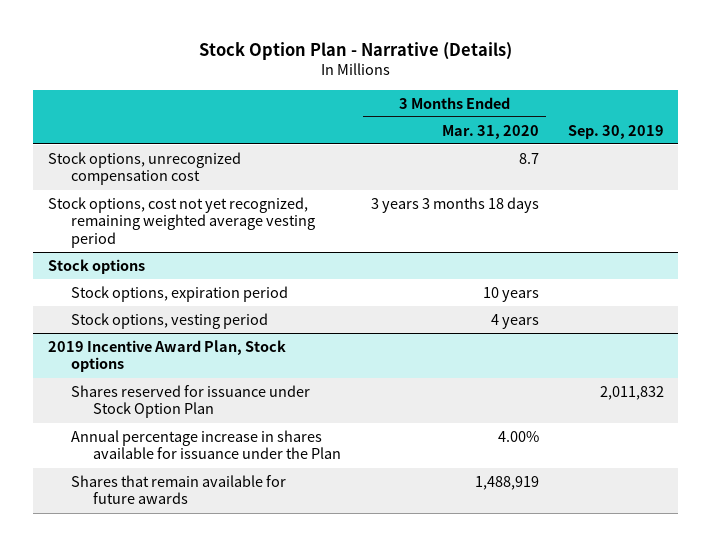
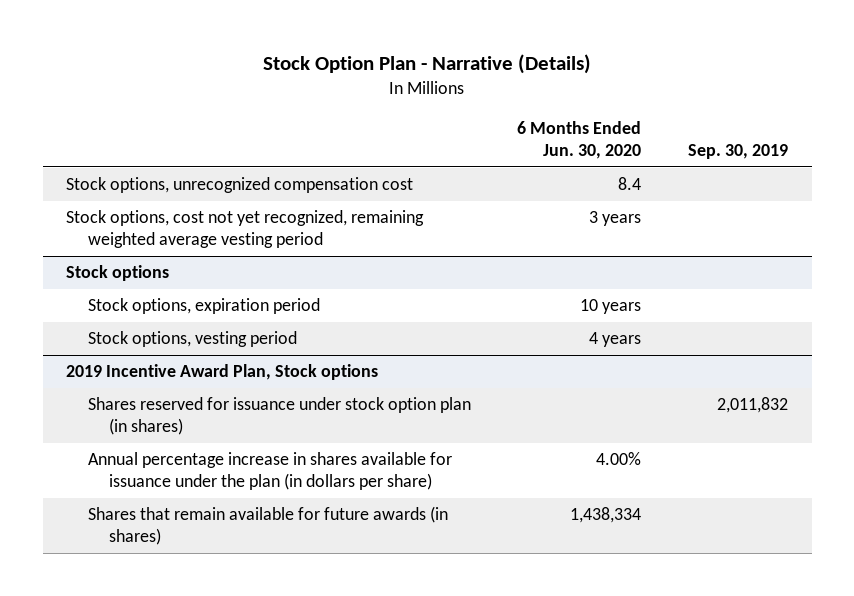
- | 3 Months Ended Mar. 31, 2020 | Sep. 30, 2019
+ | 6 Months Ended Jun. 30, 2020 | Sep. 30, 2019
@ 2019 Incentive Award Plan, Stock options
- Shares reserved for issuance under Stock Option Plan | | 2,011,832
- Annual percentage increase in shares available for issuance under the Plan | 4.00% |
- Shares that remain available for future awards | 1,488,919 |
+ Shares reserved for issuance under stock option plan (in shares) | | 2,011,832
+ Annual percentage increase in shares available for issuance under the plan (in dollars per share) | 4.00% |
+ Shares that remain available for future awards (in shares) | 1,438,334 |

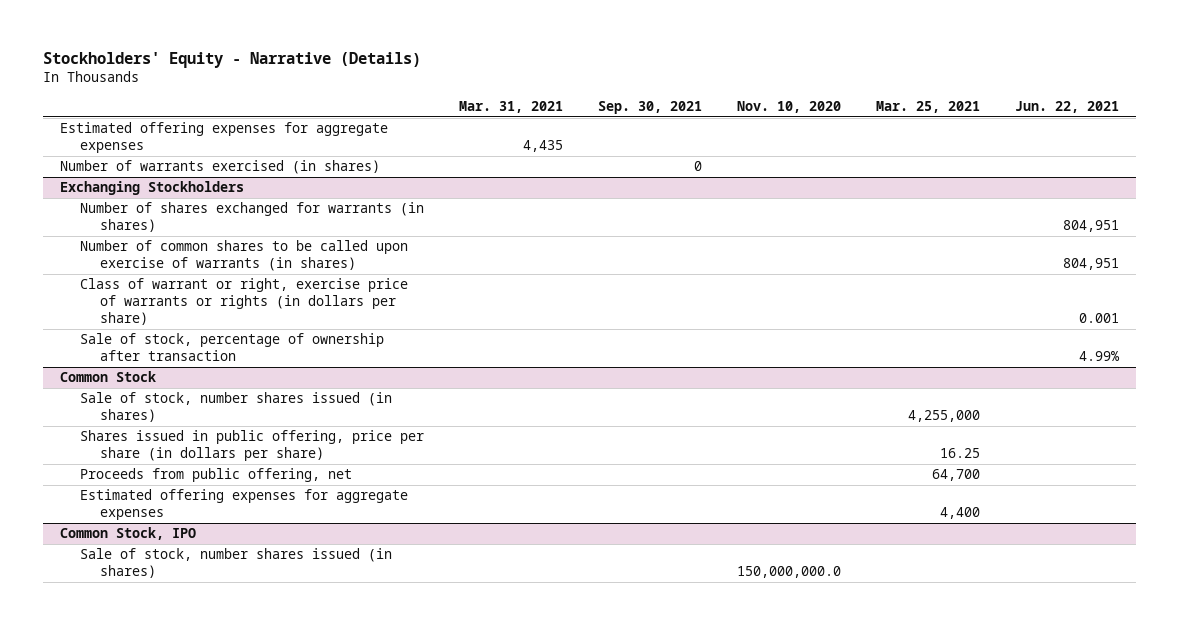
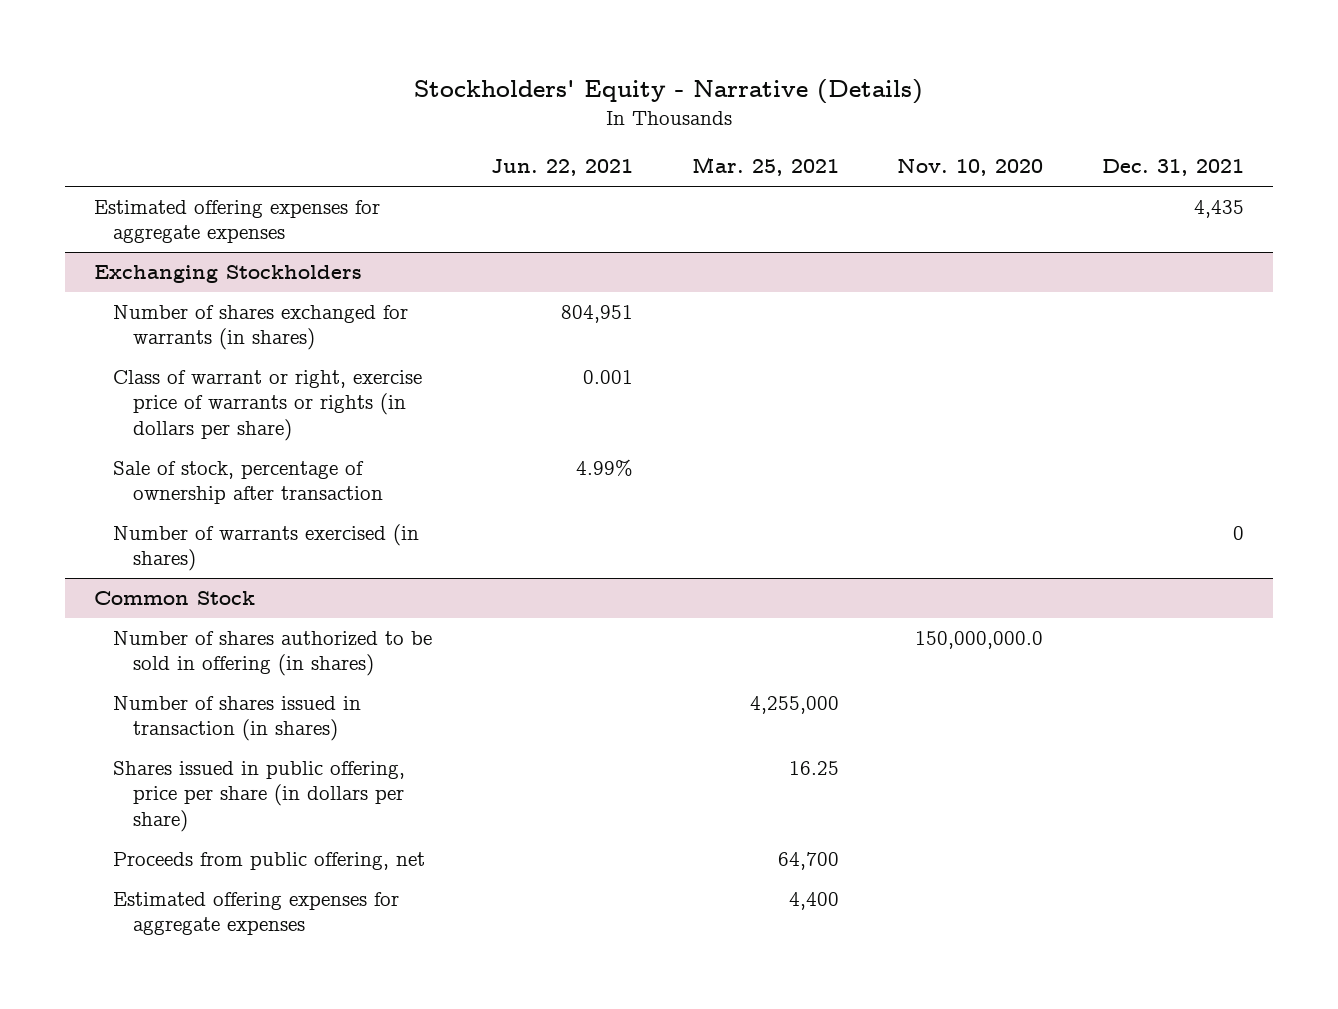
- | Mar. 31, 2021 | Sep. 30, 2021 | Nov. 10, 2020 | Mar. 25, 2021 | Jun. 22, 2021
+ | Jun. 22, 2021 | Mar. 25, 2021 | Nov. 10, 2020 | Dec. 31, 2021
- Number of warrants exercised (in shares) | | 0 | | |
@ Exchanging Stockholders
- Number of common shares to be called upon exercise of warrants (in shares) | | | | | 804,951
+ Number of warrants exercised (in shares) | | | | 0
@ Common Stock
- Sale of stock, number shares issued (in shares) | | | | 4,255,000 |
+ Number of shares authorized to be sold in offering (in shares) | | | 150,000,000.0 |
+ Number of shares issued in transaction (in shares) | | 4,255,000 | |
- Common Stock, IPO
- Sale of stock, number shares issued (in shares) | | | 150,000,000.0 | |

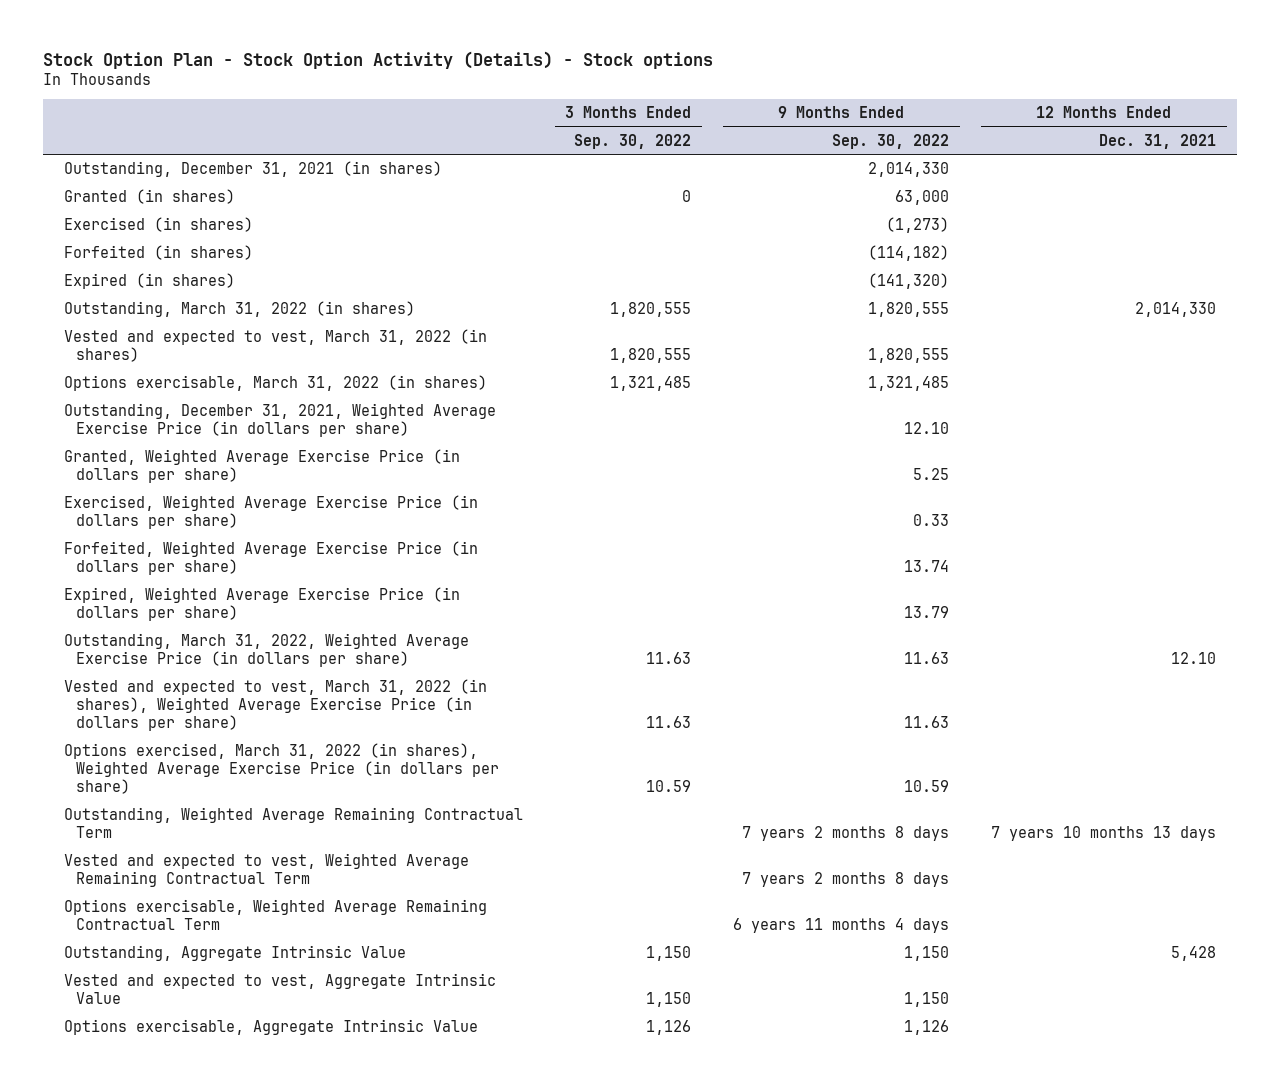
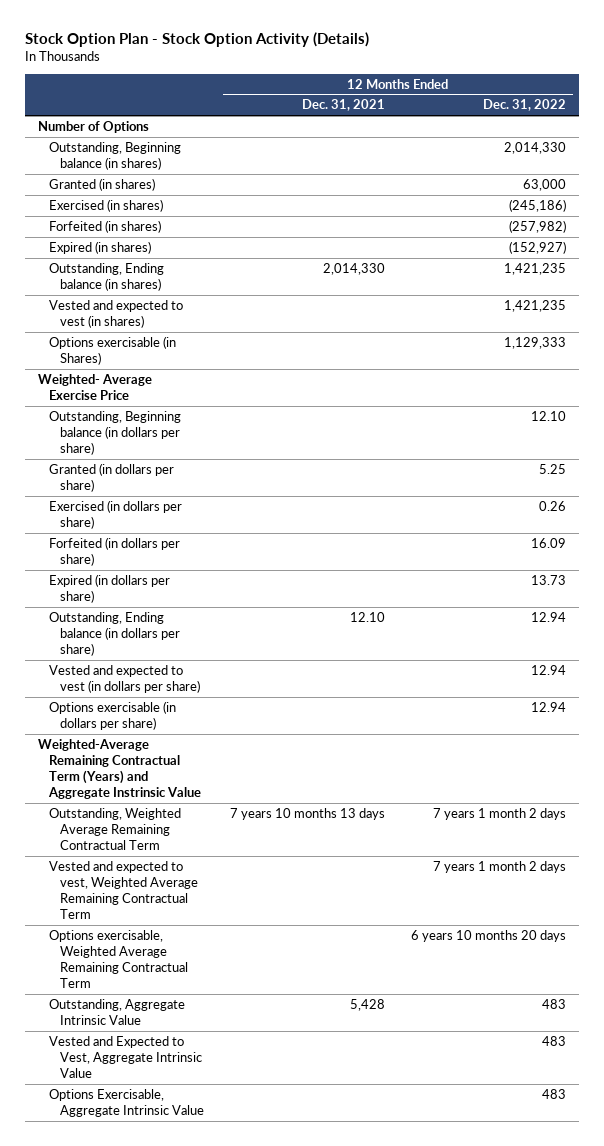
- Stock Option Plan - Stock Option Activity (Details) - Stock options
+ Stock Option Plan - Stock Option Activity (Details)
- | 3 Months Ended Sep. 30, 2022 | 9 Months Ended Sep. 30, 2022 | 12 Months Ended Dec. 31, 2021
+ | 12 Months Ended Dec. 31, 2021 | 12 Months Ended Dec. 31, 2022
- Outstanding, December 31, 2021 (in shares) | | 2,014,330 |
+ Number of Options
+ Outstanding, Beginning balance (in shares) | | 2,014,330
- Outstanding, March 31, 2022 (in shares) | 1,820,555 | 1,820,555 | 2,014,330
- Vested and expected to vest, March 31, 2022 (in shares) | 1,820,555 | 1,820,555 |
- Options exercisable, March 31, 2022 (in shares) | 1,321,485 | 1,321,485 |
- Outstanding, December 31, 2021, Weighted Average Exercise Price (in dollars per share) | | 12.10 |
- Granted, Weighted Average Exercise Price (in dollars per share) | | 5.25 |
- Exercised, Weighted Average Exercise Price (in dollars per share) | | 0.33 |
- Forfeited, Weighted Average Exercise Price (in dollars per share) | | 13.74 |
- Expired, Weighted Average Exercise Price (in dollars per share) | | 13.79 |
- Outstanding, March 31, 2022, Weighted Average Exercise Price (in dollars per share) | 11.63 | 11.63 | 12.10
- Vested and expected to vest, March 31, 2022 (in shares), Weighted Average Exercise Price (in dollars per share) | 11.63 | 11.63 |
- Options exercised, March 31, 2022 (in shares), Weighted Average Exercise Price (in dollars per share) | 10.59 | 10.59 |
+ Outstanding, Ending balance (in shares) | 2,014,330 | 1,421,235
+ Vested and expected to vest (in shares) | | 1,421,235
+ Options exercisable (in Shares) | | 1,129,333
+ Weighted- Average Exercise Price
+ Outstanding, Beginning balance (in dollars per share) | | 12.10
+ Granted (in dollars per share) | | 5.25
+ Exercised (in dollars per share) | | 0.26
+ Forfeited (in dollars per share) | | 16.09
+ Expired (in dollars per share) | | 13.73
+ Outstanding, Ending balance (in dollars per share) | 12.10 | 12.94
+ Vested and expected to vest (in dollars per share) | | 12.94
+ Options exercisable (in dollars per share) | | 12.94
+ Weighted-Average Remaining Contractual Term (Years) and Aggregate Instrinsic Value
- Vested and expected to vest, Aggregate Intrinsic Value | 1,150 | 1,150 |
- Options exercisable, Aggregate Intrinsic Value | 1,126 | 1,126 |
+ Vested and Expected to Vest, Aggregate Intrinsic Value | | 483
+ Options Exercisable, Aggregate Intrinsic Value | | 483

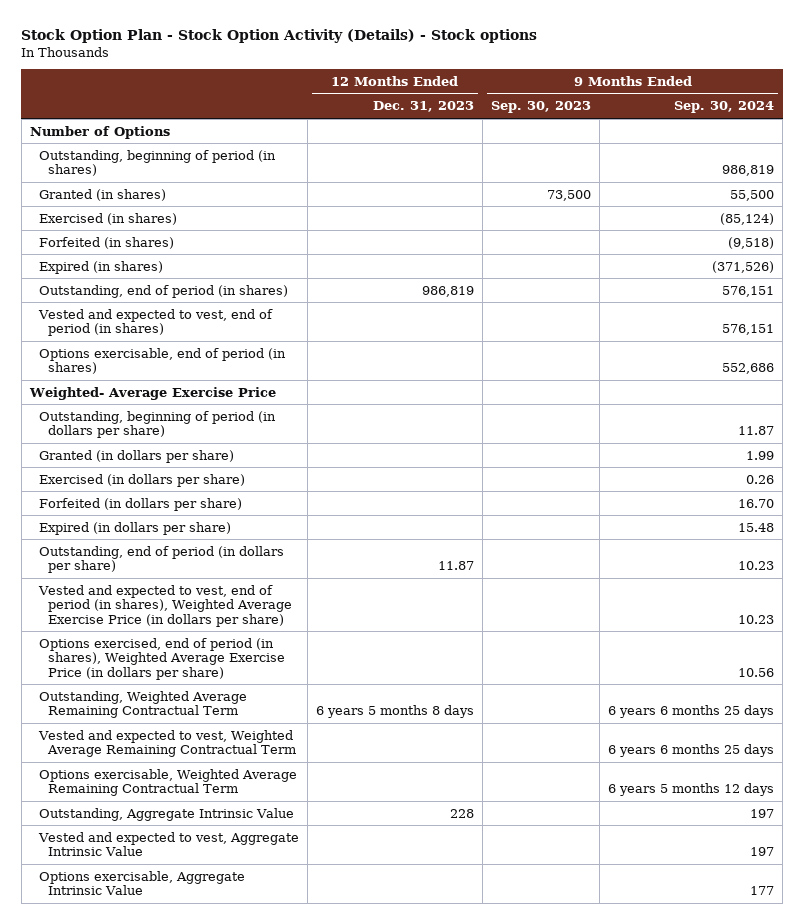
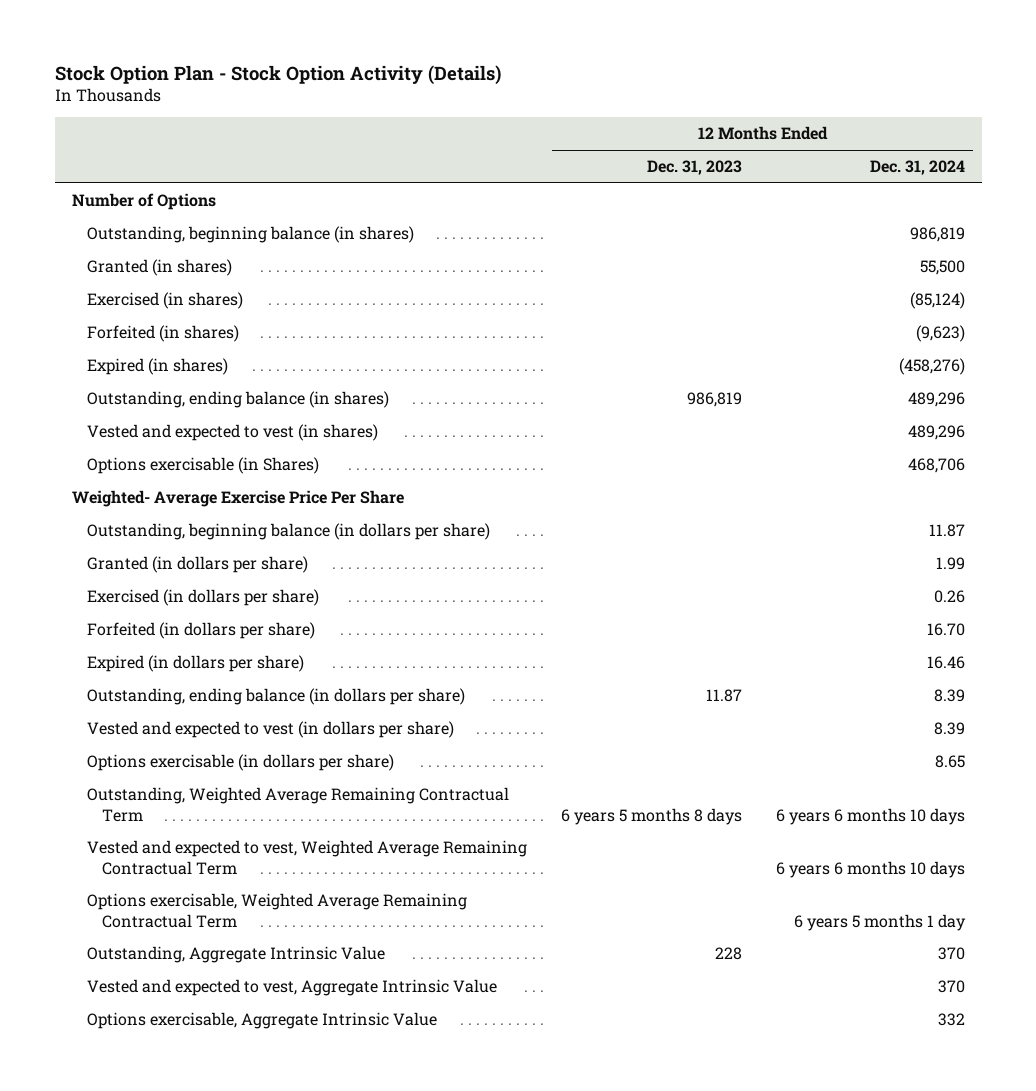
- Stock Option Plan - Stock Option Activity (Details) - Stock options
+ Stock Option Plan - Stock Option Activity (Details)
- | 12 Months Ended Dec. 31, 2023 | 9 Months Ended Sep. 30, 2023 | 9 Months Ended Sep. 30, 2024
+ | 12 Months Ended Dec. 31, 2023 | 12 Months Ended Dec. 31, 2024
- Outstanding, beginning of period (in shares) | | | 986,819
+ Outstanding, beginning balance (in shares) | | 986,819
- Outstanding, end of period (in shares) | 986,819 | | 576,151
- Vested and expected to vest, end of period (in shares) | | | 576,151
- Options exercisable, end of period (in shares) | | | 552,686
- Weighted- Average Exercise Price
- Outstanding, beginning of period (in dollars per share) | | | 11.87
+ Outstanding, ending balance (in shares) | 986,819 | 489,296
+ Vested and expected to vest (in shares) | | 489,296
+ Options exercisable (in Shares) | | 468,706
+ Weighted- Average Exercise Price Per Share
+ Outstanding, beginning balance (in dollars per share) | | 11.87
- Outstanding, end of period (in dollars per share) | 11.87 | | 10.23
- Vested and expected to vest, end of period (in shares), Weighted Average Exercise Price (in dollars per share) | | | 10.23
- Options exercised, end of period (in shares), Weighted Average Exercise Price (in dollars per share) | | | 10.56
+ Outstanding, ending balance (in dollars per share) | 11.87 | 8.39
+ Vested and expected to vest (in dollars per share) | | 8.39
+ Options exercisable (in dollars per share) | | 8.65

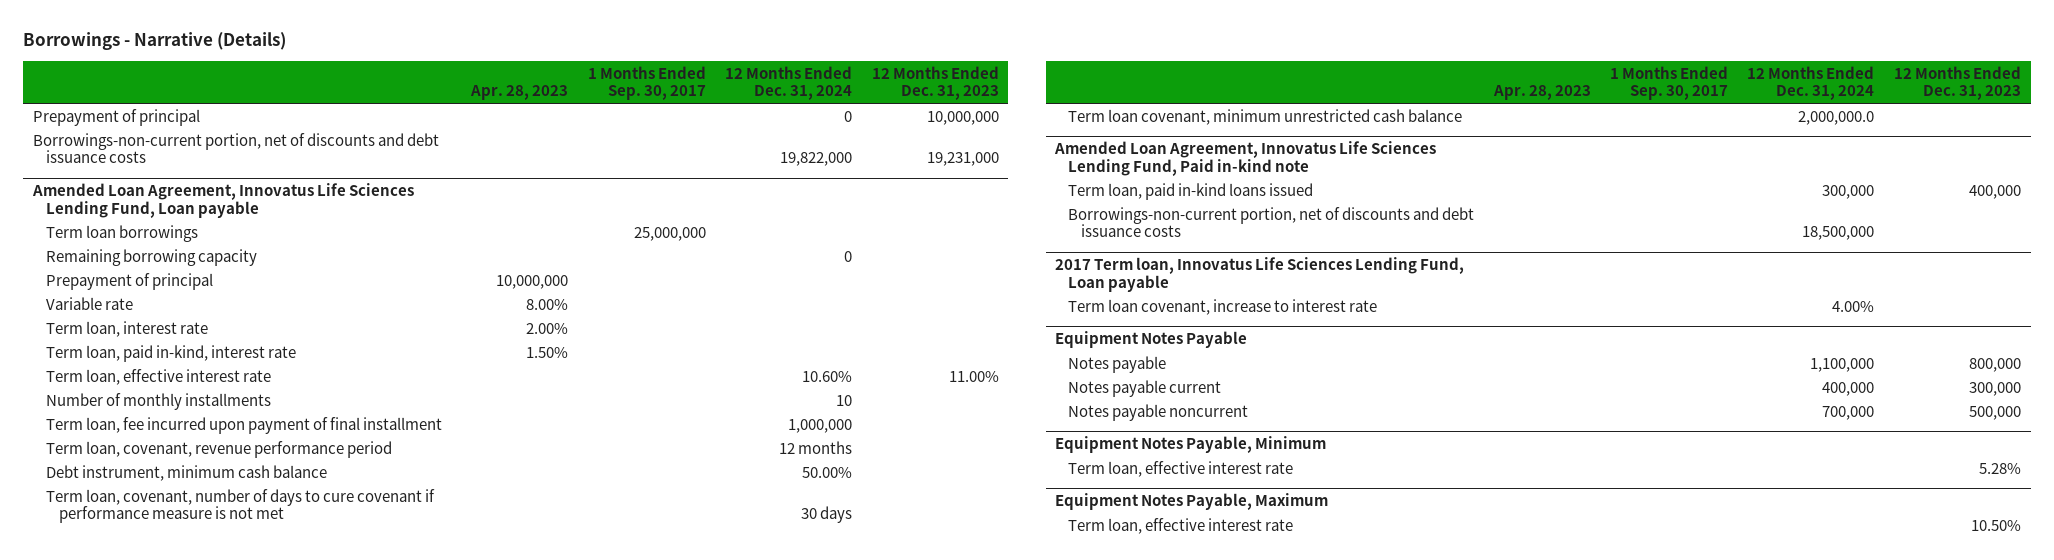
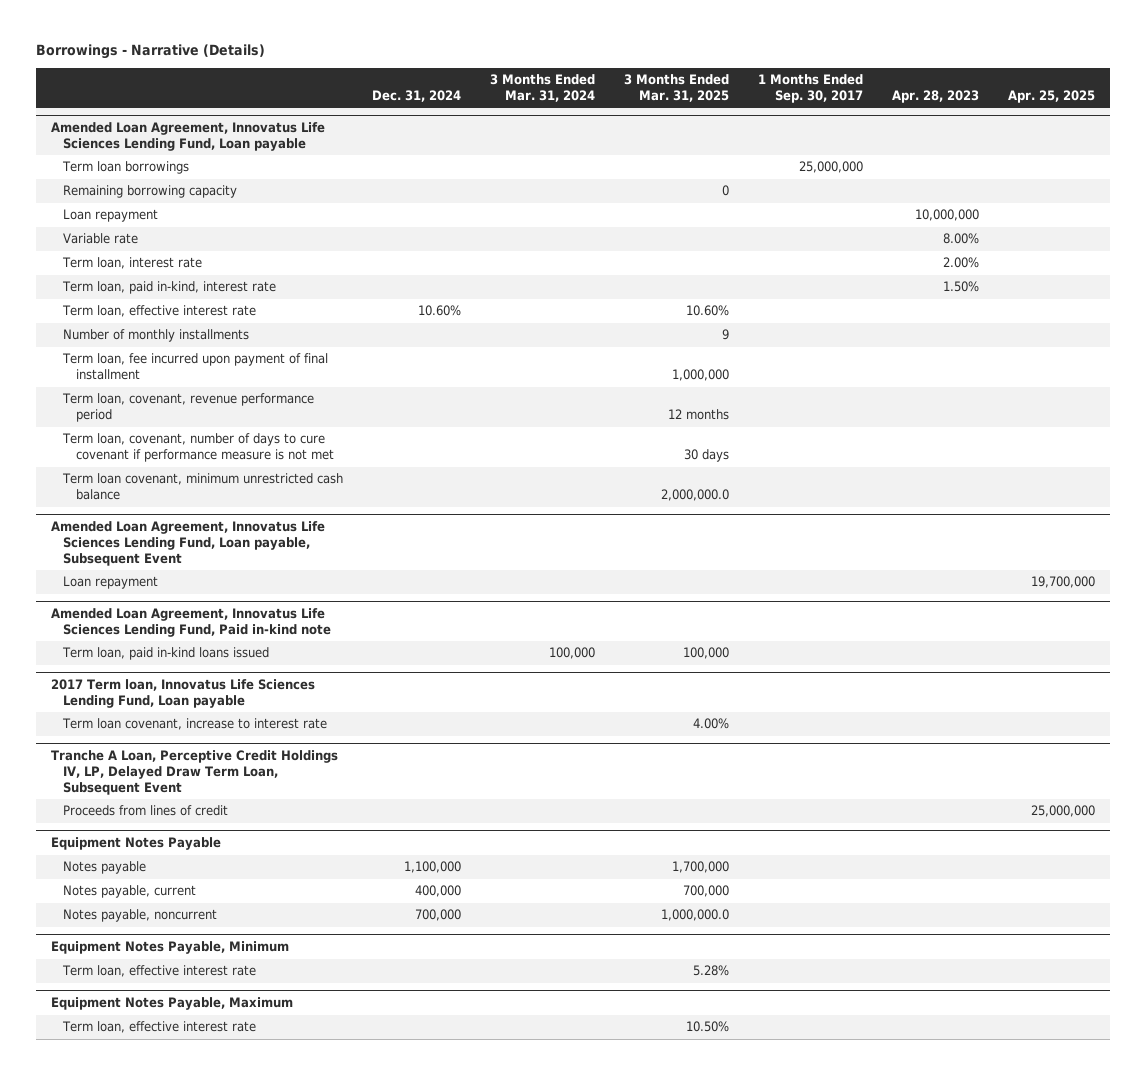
- | Apr. 28, 2023 | 1 Months Ended Sep. 30, 2017 | 12 Months Ended Dec. 31, 2024 | 12 Months Ended Dec. 31, 2023
+ | Dec. 31, 2024 | 3 Months Ended Mar. 31, 2024 | 3 Months Ended Mar. 31, 2025 | 1 Months Ended Sep. 30, 2017 | Apr. 28, 2023 | Apr. 25, 2025
- Prepayment of principal | | | 0 | 10,000,000
- Borrowings-non-current portion, net of discounts and debt issuance costs | | | 19,822,000 | 19,231,000
@ Amended Loan Agreement, Innovatus Life Sciences Lending Fund, Loan payable
- Prepayment of principal | 10,000,000 | | |
+ Loan repayment | | | | | 10,000,000 |
- Debt instrument, minimum cash balance | | | 50.00% |
+ Amended Loan Agreement, Innovatus Life Sciences Lending Fund, Loan payable, Subsequent Event
+ Loan repayment | | | | | | 19,700,000
@ Amended Loan Agreement, Innovatus Life Sciences Lending Fund, Paid in-kind note
- Borrowings-non-current portion, net of discounts and debt issuance costs | | | 18,500,000 |
+ Tranche A Loan, Perceptive Credit Holdings IV, LP, Delayed Draw Term Loan, Subsequent Event
+ Proceeds from lines of credit | | | | | | 25,000,000
@ Equipment Notes Payable
- Notes payable current | | | 400,000 | 300,000
- Notes payable noncurrent | | | 700,000 | 500,000
+ Notes payable, current | 400,000 | | 700,000 | | |
+ Notes payable, noncurrent | 700,000 | | 1,000,000.0 | | |

